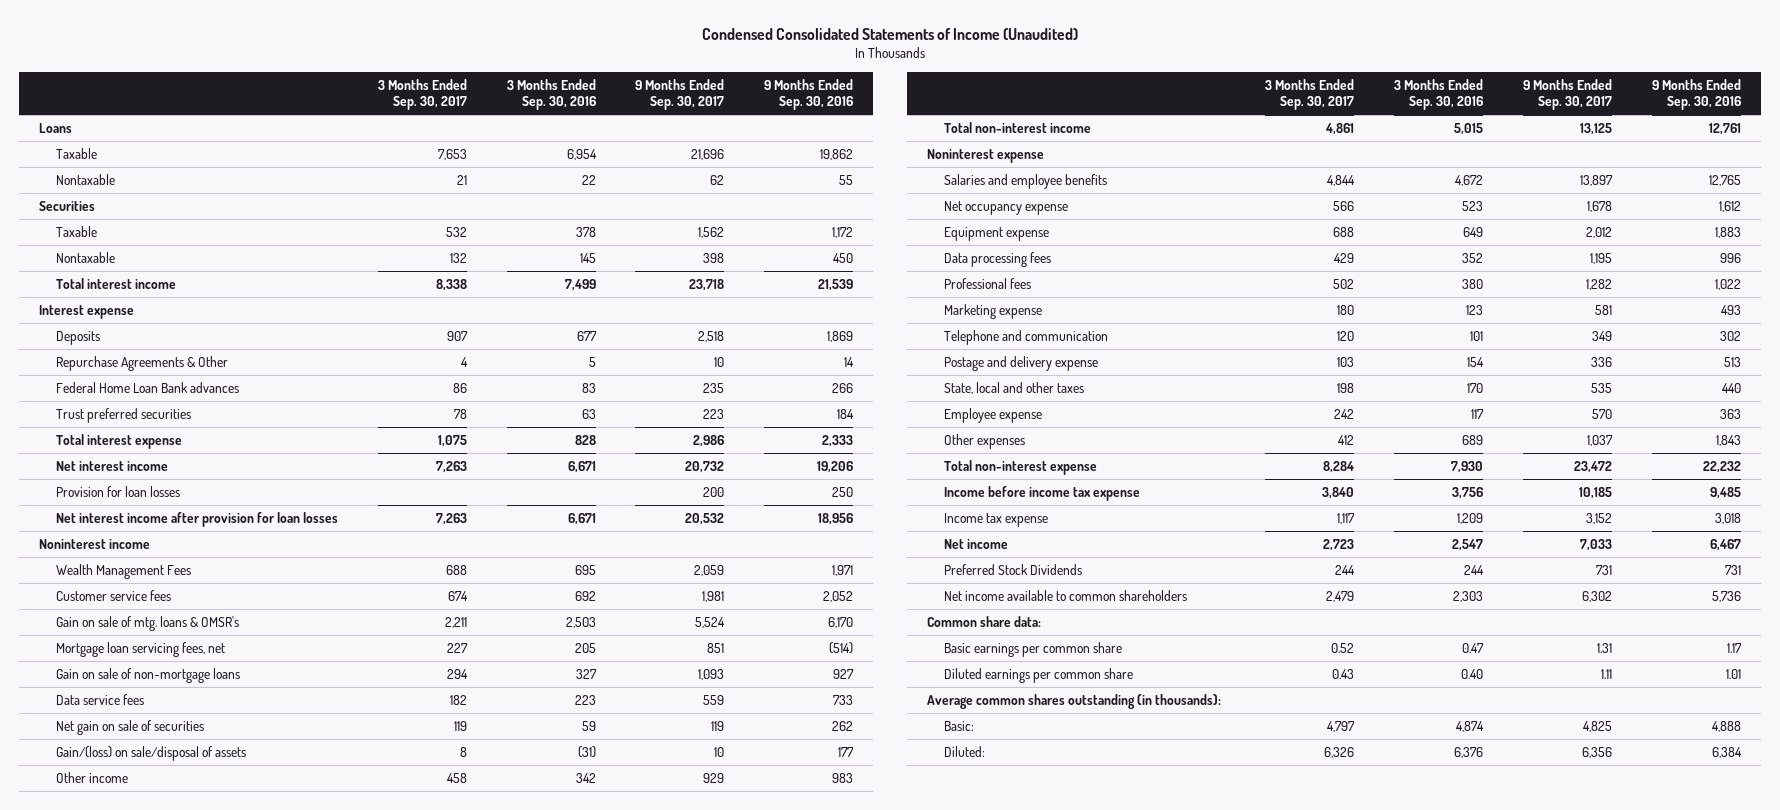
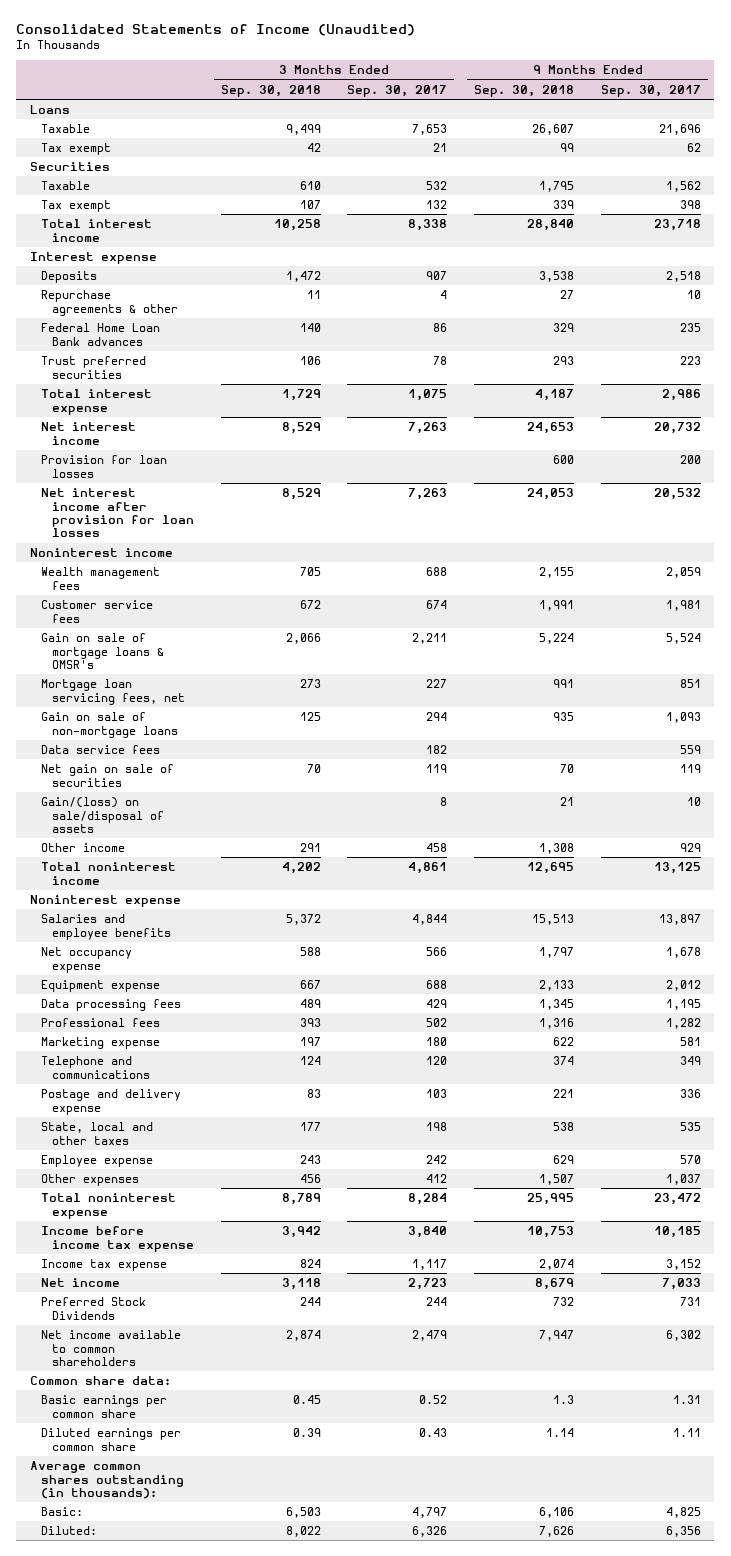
- Condensed Consolidated Statements of Income (Unaudited)
+ Consolidated Statements of Income (Unaudited)
- | 3 Months Ended Sep. 30, 2017 | 3 Months Ended Sep. 30, 2016 | 9 Months Ended Sep. 30, 2017 | 9 Months Ended Sep. 30, 2016
+ | 3 Months Ended Sep. 30, 2018 | 3 Months Ended Sep. 30, 2017 | 9 Months Ended Sep. 30, 2018 | 9 Months Ended Sep. 30, 2017
- Nontaxable | 21 | 22 | 62 | 55
+ Tax exempt | 42 | 21 | 99 | 62
- Nontaxable | 132 | 145 | 398 | 450
+ Tax exempt | 107 | 132 | 339 | 398
- Repurchase Agreements & Other | 4 | 5 | 10 | 14
+ Repurchase agreements & other | 11 | 4 | 27 | 10
- Wealth Management Fees | 688 | 695 | 2,059 | 1,971
+ Wealth management fees | 705 | 688 | 2,155 | 2,059
- Gain on sale of mtg. loans & OMSR's | 2,211 | 2,503 | 5,524 | 6,170
+ Gain on sale of mortgage loans & OMSR's | 2,066 | 2,211 | 5,224 | 5,524
- Total non-interest income | 4,861 | 5,015 | 13,125 | 12,761
+ Total noninterest income | 4,202 | 4,861 | 12,695 | 13,125
- Telephone and communication | 120 | 101 | 349 | 302
+ Telephone and communications | 124 | 120 | 374 | 349
- Total non-interest expense | 8,284 | 7,930 | 23,472 | 22,232
+ Total noninterest expense | 8,789 | 8,284 | 25,995 | 23,472

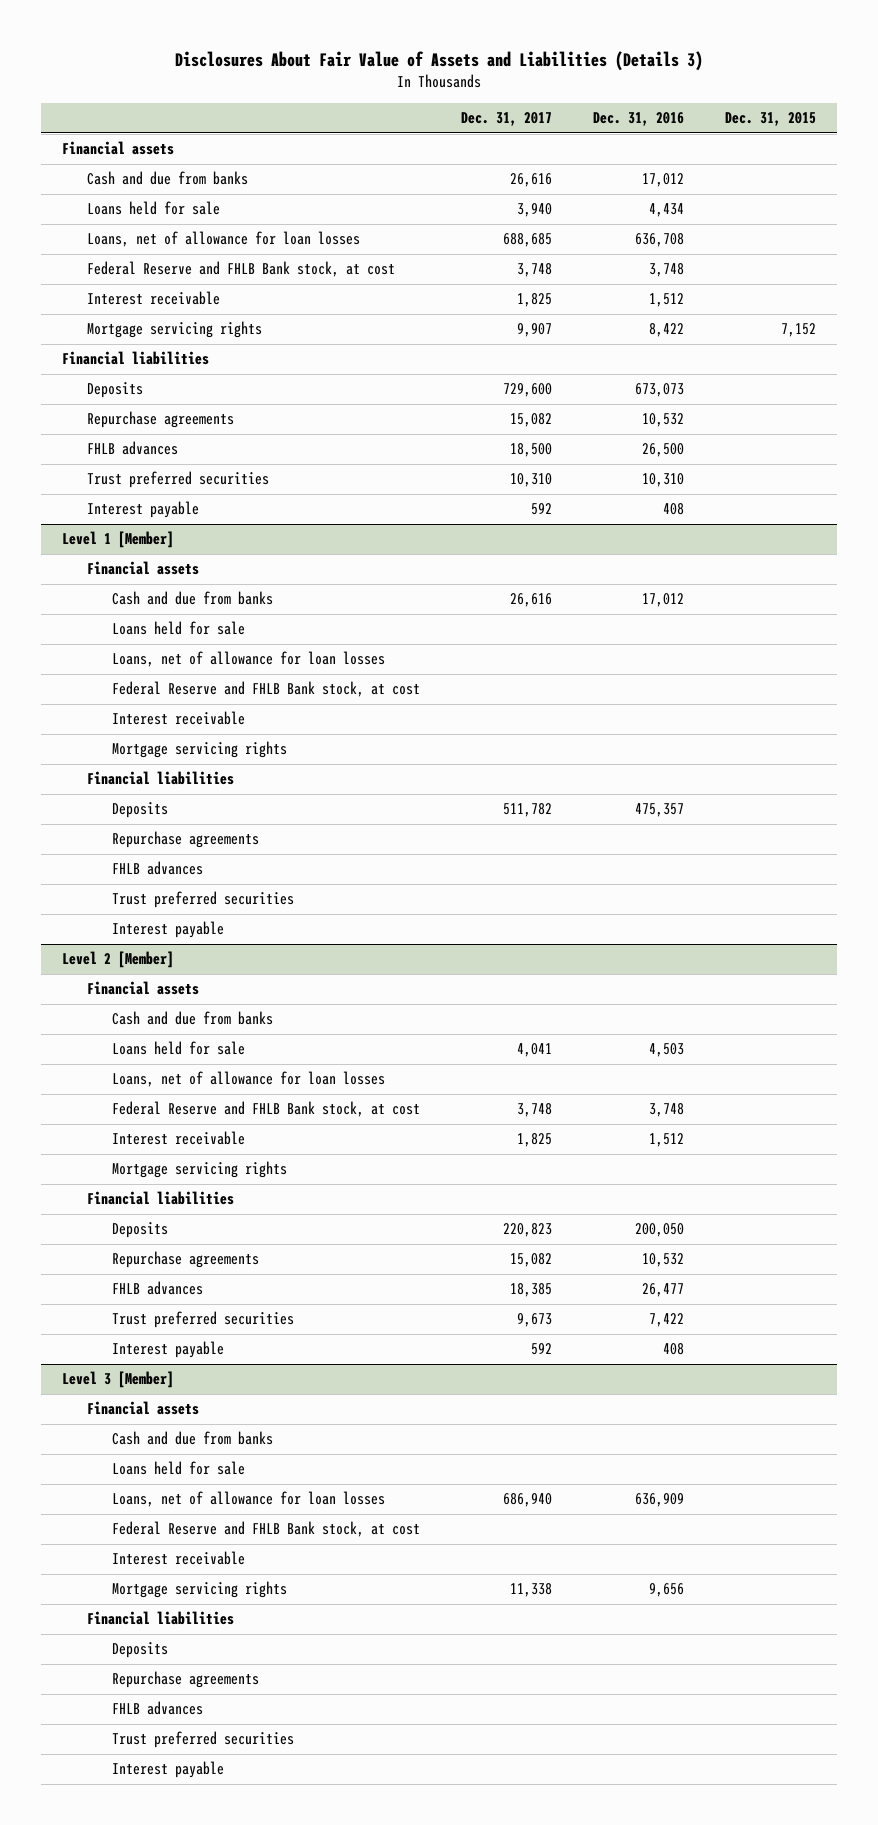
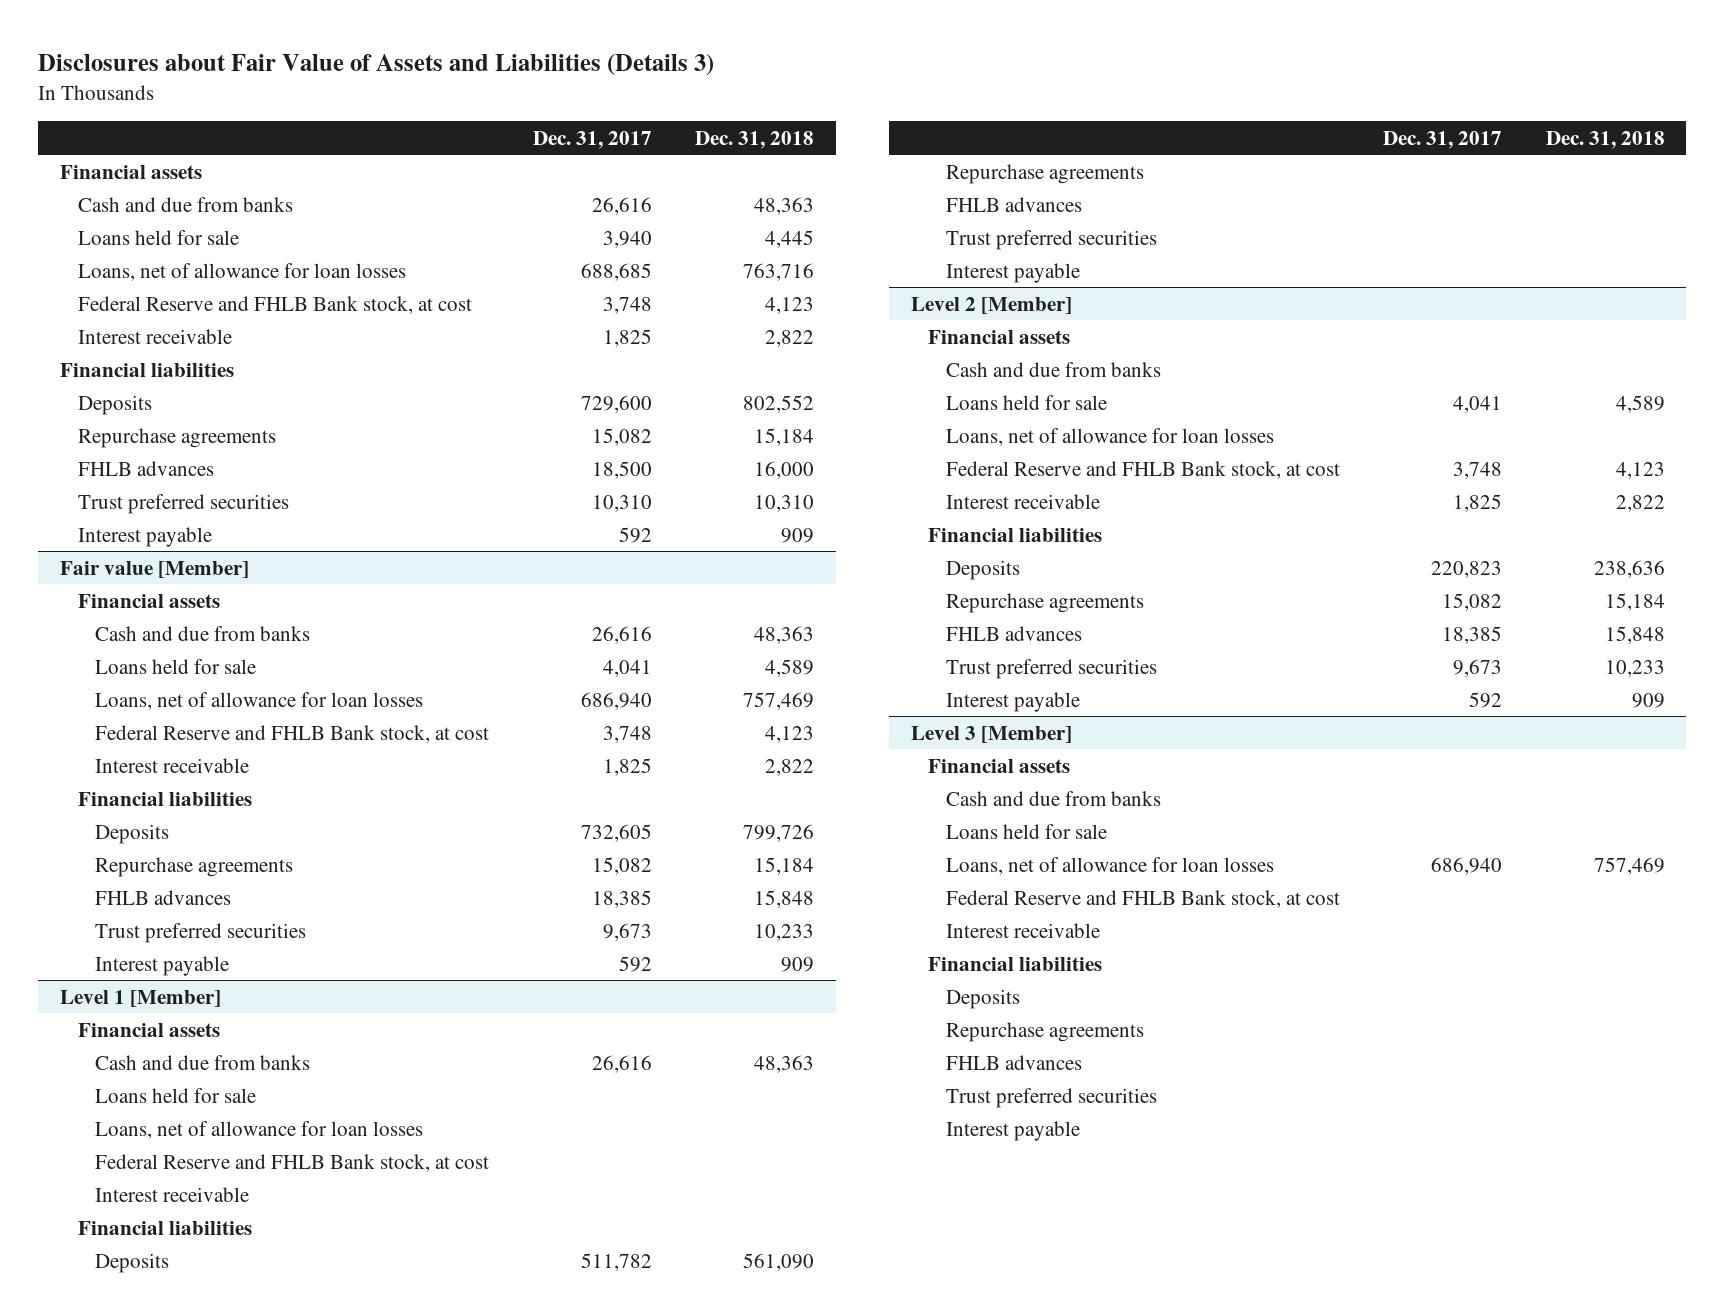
- Disclosures About Fair Value of Assets and Liabilities (Details 3)
+ Disclosures about Fair Value of Assets and Liabilities (Details 3)
- | Dec. 31, 2017 | Dec. 31, 2016 | Dec. 31, 2015
+ | Dec. 31, 2017 | Dec. 31, 2018
- Mortgage servicing rights | 9,907 | 8,422 | 7,152
+ Fair value [Member]
+ Financial assets
+ Cash and due from banks | 26,616 | 48,363
+ Loans held for sale | 4,041 | 4,589
+ Loans, net of allowance for loan losses | 686,940 | 757,469
+ Federal Reserve and FHLB Bank stock, at cost | 3,748 | 4,123
+ Interest receivable | 1,825 | 2,822
+ Financial liabilities
+ Deposits | 732,605 | 799,726
+ Repurchase agreements | 15,082 | 15,184
+ FHLB advances | 18,385 | 15,848
+ Trust preferred securities | 9,673 | 10,233
+ Interest payable | 592 | 909
@ Level 1 [Member]
- Mortgage servicing rights
@ Level 2 [Member]
- Mortgage servicing rights
@ Level 3 [Member]
- Mortgage servicing rights | 11,338 | 9,656 |

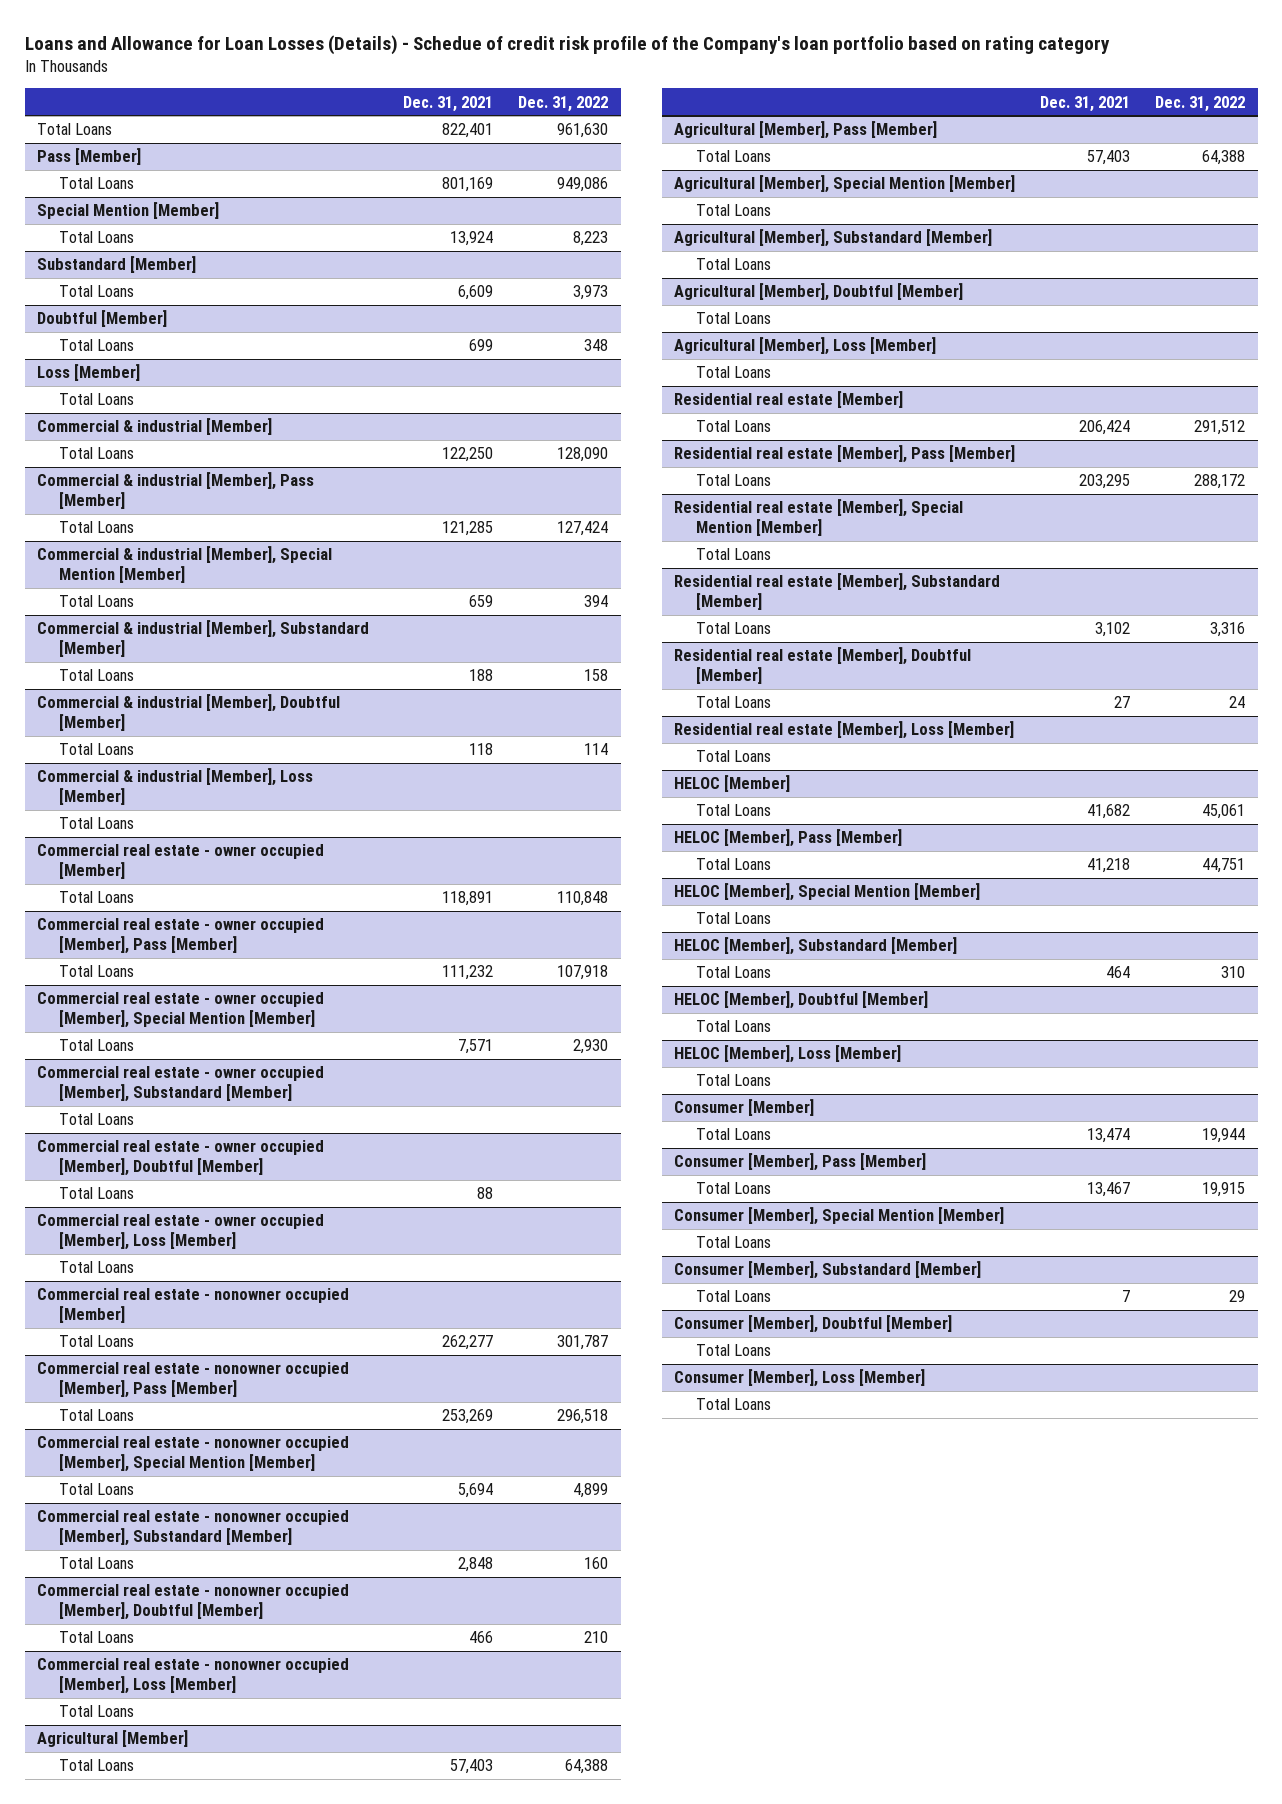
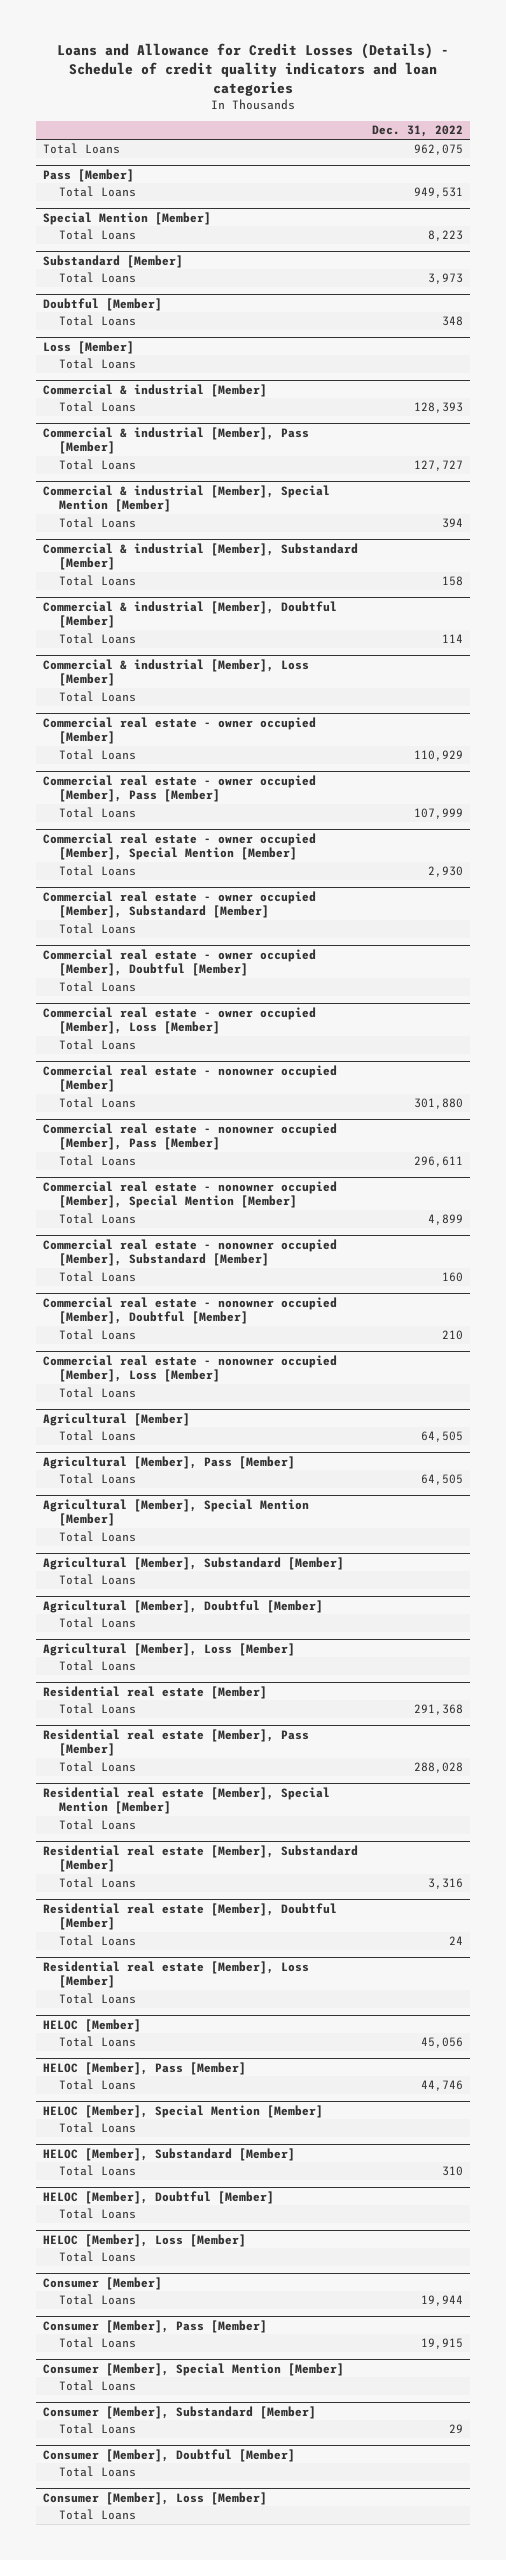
- Loans and Allowance for Loan Losses (Details) - Schedue of credit risk profile of the Company's loan portfolio based on rating category
+ Loans and Allowance for Credit Losses (Details) - Schedule of credit quality indicators and loan categories
- | Dec. 31, 2021 | Dec. 31, 2022
+ | Dec. 31, 2022
- Total Loans | 822,401 | 961,630
+ Total Loans | 962,075
@ Pass [Member]
- Total Loans | 801,169 | 949,086
+ Total Loans | 949,531
@ Commercial & industrial [Member]
- Total Loans | 122,250 | 128,090
+ Total Loans | 128,393
@ Commercial & industrial [Member], Pass [Member]
- Total Loans | 121,285 | 127,424
+ Total Loans | 127,727
@ Commercial real estate - owner occupied [Member]
- Total Loans | 118,891 | 110,848
+ Total Loans | 110,929
@ Commercial real estate - owner occupied [Member], Pass [Member]
- Total Loans | 111,232 | 107,918
+ Total Loans | 107,999
@ Commercial real estate - nonowner occupied [Member]
- Total Loans | 262,277 | 301,787
+ Total Loans | 301,880
@ Commercial real estate - nonowner occupied [Member], Pass [Member]
- Total Loans | 253,269 | 296,518
+ Total Loans | 296,611
@ Agricultural [Member]
- Total Loans | 57,403 | 64,388
+ Total Loans | 64,505
@ Agricultural [Member], Pass [Member]
- Total Loans | 57,403 | 64,388
+ Total Loans | 64,505
@ Residential real estate [Member]
- Total Loans | 206,424 | 291,512
+ Total Loans | 291,368
@ Residential real estate [Member], Pass [Member]
- Total Loans | 203,295 | 288,172
+ Total Loans | 288,028
@ HELOC [Member]
- Total Loans | 41,682 | 45,061
+ Total Loans | 45,056
@ HELOC [Member], Pass [Member]
- Total Loans | 41,218 | 44,751
+ Total Loans | 44,746

